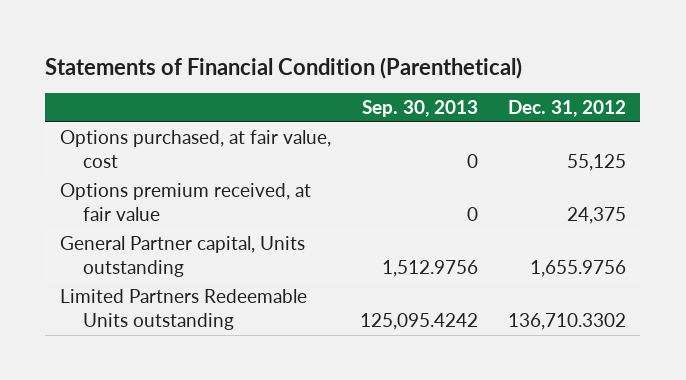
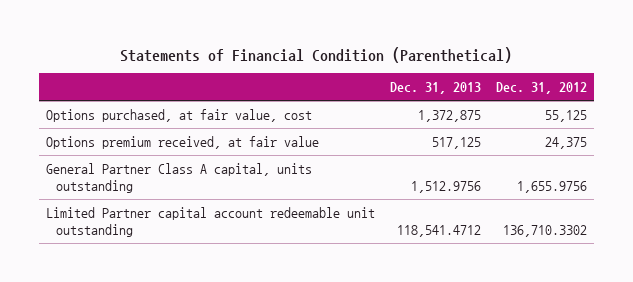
- | Sep. 30, 2013 | Dec. 31, 2012
+ | Dec. 31, 2013 | Dec. 31, 2012
- General Partner capital, Units outstanding | 1,512.9756 | 1,655.9756
- Limited Partners Redeemable Units outstanding | 125,095.4242 | 136,710.3302
+ General Partner Class A capital, units outstanding | 1,512.9756 | 1,655.9756
+ Limited Partner capital account redeemable unit outstanding | 118,541.4712 | 136,710.3302

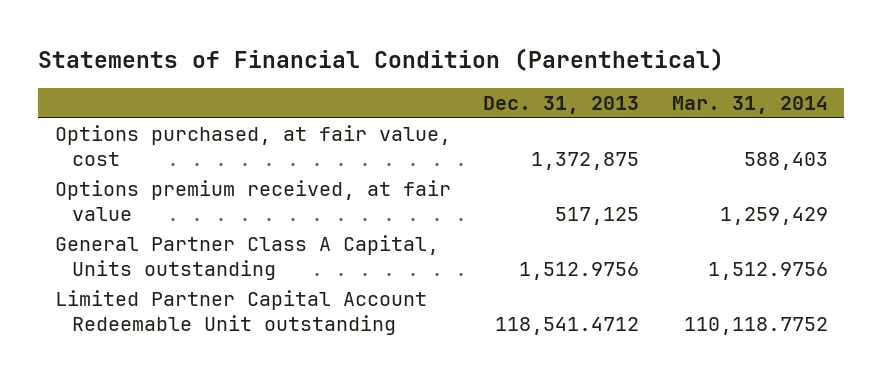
- | Dec. 31, 2013 | Dec. 31, 2012
+ | Dec. 31, 2013 | Mar. 31, 2014
- General Partner Class A capital, units outstanding | 1,512.9756 | 1,655.9756
- Limited Partner capital account redeemable unit outstanding | 118,541.4712 | 136,710.3302
+ General Partner Class A Capital, Units outstanding | 1,512.9756 | 1,512.9756
+ Limited Partner Capital Account Redeemable Unit outstanding | 118,541.4712 | 110,118.7752

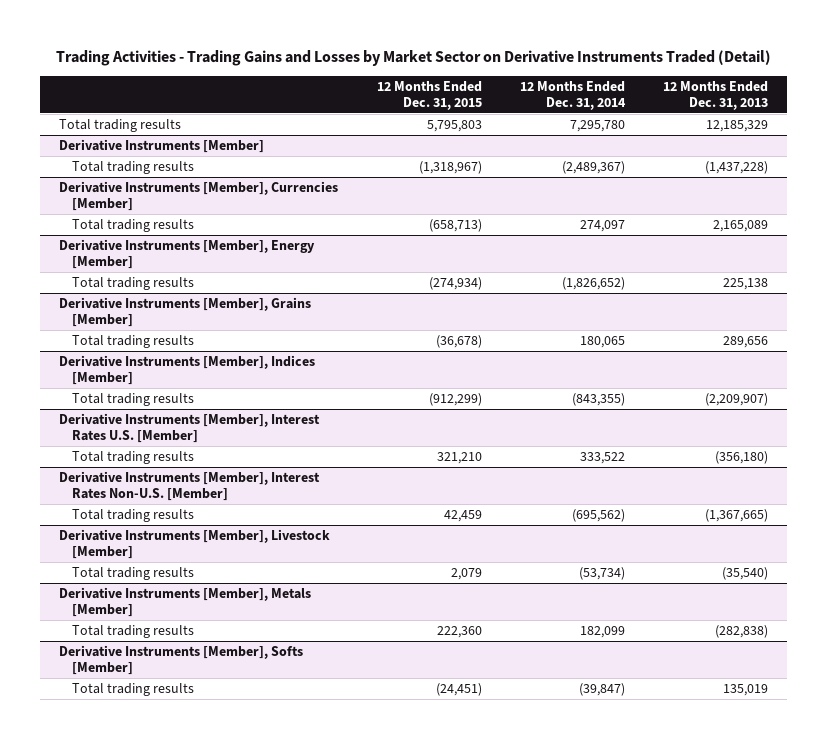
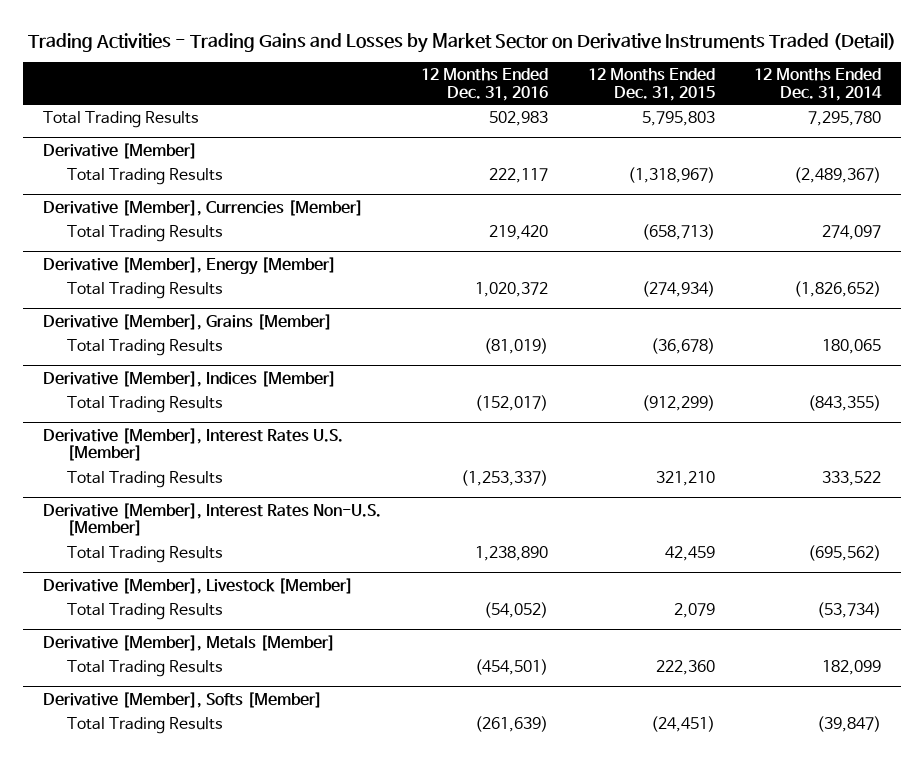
- | 12 Months Ended Dec. 31, 2015 | 12 Months Ended Dec. 31, 2014 | 12 Months Ended Dec. 31, 2013
+ | 12 Months Ended Dec. 31, 2016 | 12 Months Ended Dec. 31, 2015 | 12 Months Ended Dec. 31, 2014
- Total trading results | 5,795,803 | 7,295,780 | 12,185,329
- Derivative Instruments [Member]
- Total trading results | (1,318,967) | (2,489,367) | (1,437,228)
- Derivative Instruments [Member], Currencies [Member]
- Total trading results | (658,713) | 274,097 | 2,165,089
- Derivative Instruments [Member], Energy [Member]
- Total trading results | (274,934) | (1,826,652) | 225,138
- Derivative Instruments [Member], Grains [Member]
- Total trading results | (36,678) | 180,065 | 289,656
- Derivative Instruments [Member], Indices [Member]
- Total trading results | (912,299) | (843,355) | (2,209,907)
- Derivative Instruments [Member], Interest Rates U.S. [Member]
- Total trading results | 321,210 | 333,522 | (356,180)
- Derivative Instruments [Member], Interest Rates Non-U.S. [Member]
- Total trading results | 42,459 | (695,562) | (1,367,665)
- Derivative Instruments [Member], Livestock [Member]
- Total trading results | 2,079 | (53,734) | (35,540)
- Derivative Instruments [Member], Metals [Member]
- Total trading results | 222,360 | 182,099 | (282,838)
- Derivative Instruments [Member], Softs [Member]
- Total trading results | (24,451) | (39,847) | 135,019
+ Total Trading Results | 502,983 | 5,795,803 | 7,295,780
+ Derivative [Member]
+ Total Trading Results | 222,117 | (1,318,967) | (2,489,367)
+ Derivative [Member], Currencies [Member]
+ Total Trading Results | 219,420 | (658,713) | 274,097
+ Derivative [Member], Energy [Member]
+ Total Trading Results | 1,020,372 | (274,934) | (1,826,652)
+ Derivative [Member], Grains [Member]
+ Total Trading Results | (81,019) | (36,678) | 180,065
+ Derivative [Member], Indices [Member]
+ Total Trading Results | (152,017) | (912,299) | (843,355)
+ Derivative [Member], Interest Rates U.S. [Member]
+ Total Trading Results | (1,253,337) | 321,210 | 333,522
+ Derivative [Member], Interest Rates Non-U.S. [Member]
+ Total Trading Results | 1,238,890 | 42,459 | (695,562)
+ Derivative [Member], Livestock [Member]
+ Total Trading Results | (54,052) | 2,079 | (53,734)
+ Derivative [Member], Metals [Member]
+ Total Trading Results | (454,501) | 222,360 | 182,099
+ Derivative [Member], Softs [Member]
+ Total Trading Results | (261,639) | (24,451) | (39,847)

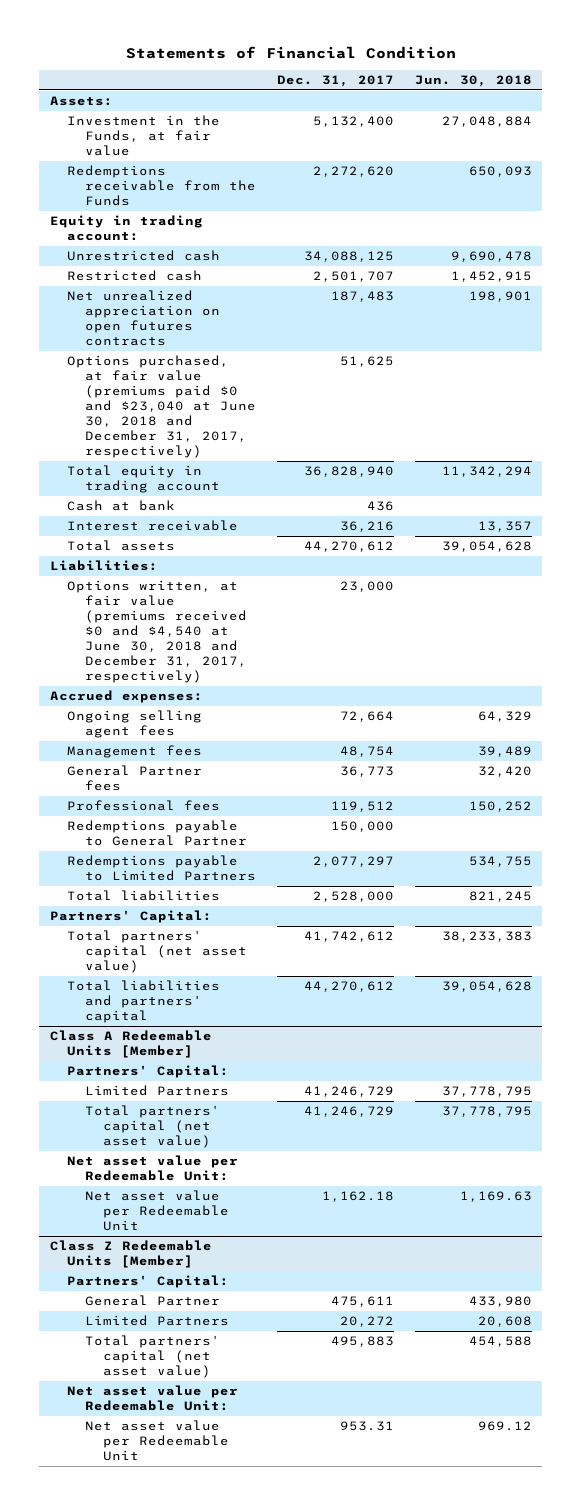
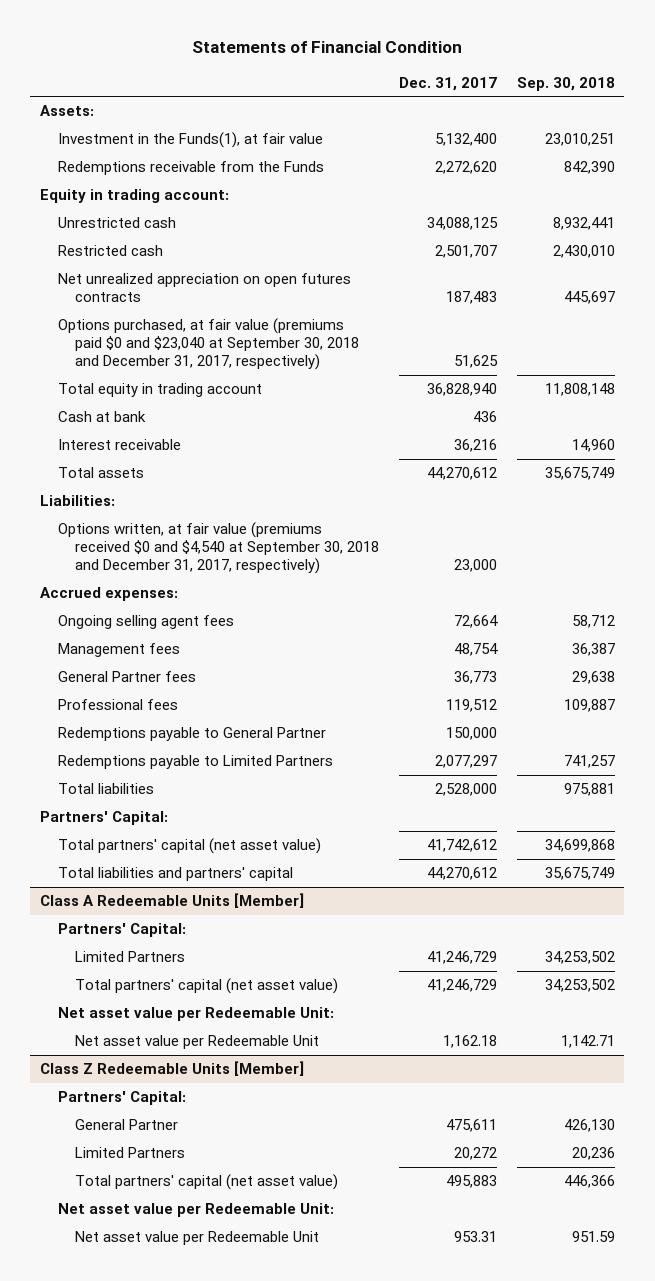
- | Dec. 31, 2017 | Jun. 30, 2018
+ | Dec. 31, 2017 | Sep. 30, 2018
- Investment in the Funds, at fair value | 5,132,400 | 27,048,884
+ Investment in the Funds(1), at fair value | 5,132,400 | 23,010,251
- Options purchased, at fair value (premiums paid $0 and $23,040 at June 30, 2018 and December 31, 2017, respectively) | 51,625 |
+ Options purchased, at fair value (premiums paid $0 and $23,040 at September 30, 2018 and December 31, 2017, respectively) | 51,625 |
- Options written, at fair value (premiums received $0 and $4,540 at June 30, 2018 and December 31, 2017, respectively) | 23,000 |
+ Options written, at fair value (premiums received $0 and $4,540 at September 30, 2018 and December 31, 2017, respectively) | 23,000 |

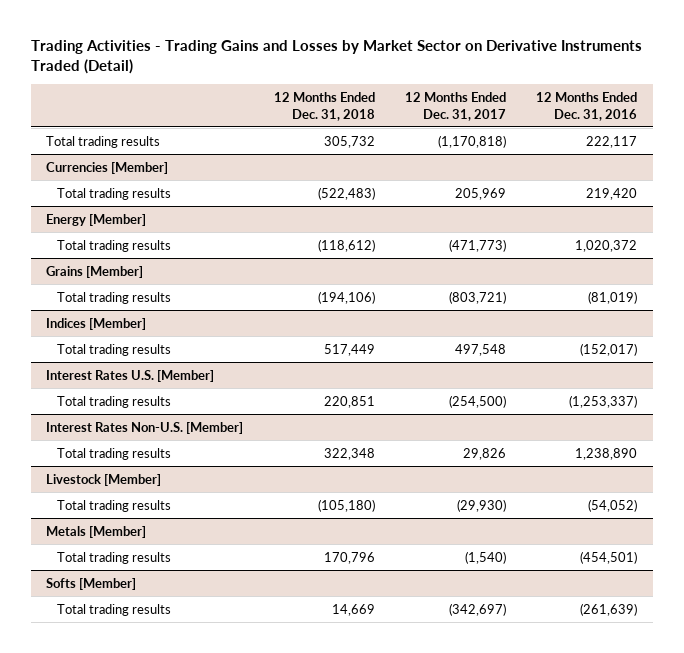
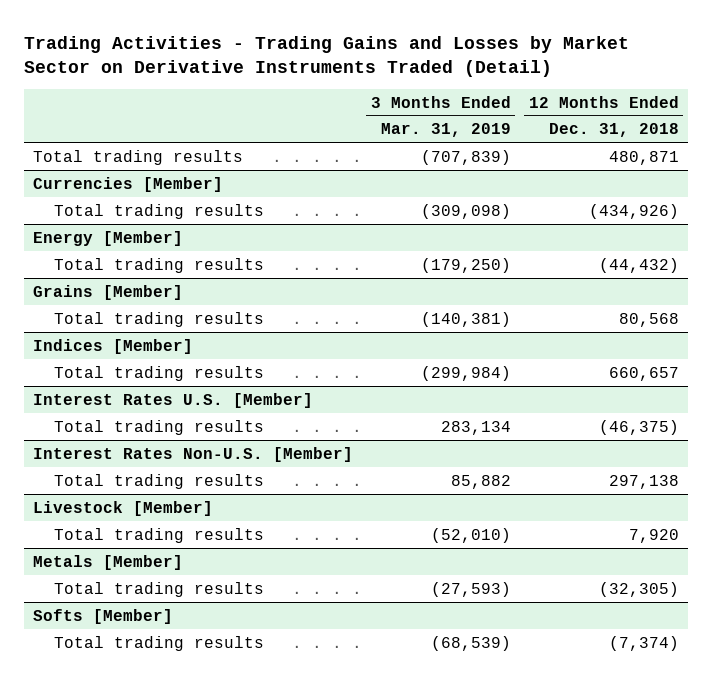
- | 12 Months Ended Dec. 31, 2018 | 12 Months Ended Dec. 31, 2017 | 12 Months Ended Dec. 31, 2016
+ | 3 Months Ended Mar. 31, 2019 | 12 Months Ended Dec. 31, 2018
- Total trading results | 305,732 | (1,170,818) | 222,117
+ Total trading results | (707,839) | 480,871
@ Currencies [Member]
- Total trading results | (522,483) | 205,969 | 219,420
+ Total trading results | (309,098) | (434,926)
@ Energy [Member]
- Total trading results | (118,612) | (471,773) | 1,020,372
+ Total trading results | (179,250) | (44,432)
@ Grains [Member]
- Total trading results | (194,106) | (803,721) | (81,019)
+ Total trading results | (140,381) | 80,568
@ Indices [Member]
- Total trading results | 517,449 | 497,548 | (152,017)
+ Total trading results | (299,984) | 660,657
@ Interest Rates U.S. [Member]
- Total trading results | 220,851 | (254,500) | (1,253,337)
+ Total trading results | 283,134 | (46,375)
@ Interest Rates Non-U.S. [Member]
- Total trading results | 322,348 | 29,826 | 1,238,890
+ Total trading results | 85,882 | 297,138
@ Livestock [Member]
- Total trading results | (105,180) | (29,930) | (54,052)
+ Total trading results | (52,010) | 7,920
@ Metals [Member]
- Total trading results | 170,796 | (1,540) | (454,501)
+ Total trading results | (27,593) | (32,305)
@ Softs [Member]
- Total trading results | 14,669 | (342,697) | (261,639)
+ Total trading results | (68,539) | (7,374)

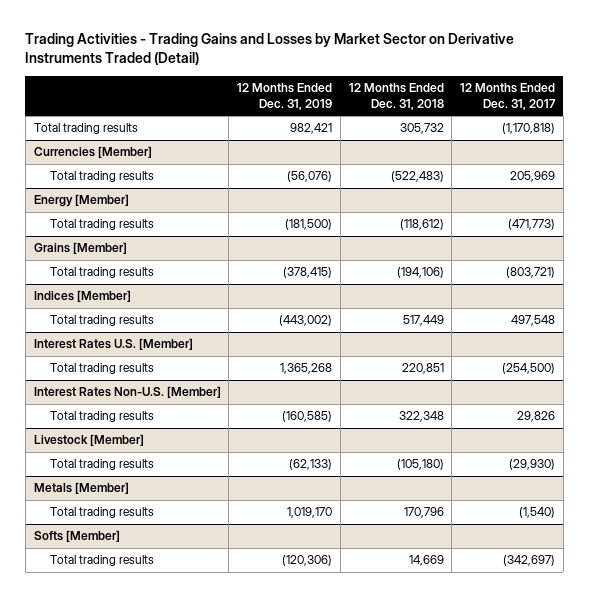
- | 3 Months Ended Mar. 31, 2019 | 12 Months Ended Dec. 31, 2018
+ | 12 Months Ended Dec. 31, 2019 | 12 Months Ended Dec. 31, 2018 | 12 Months Ended Dec. 31, 2017
- Total trading results | (707,839) | 480,871
+ Total trading results | 982,421 | 305,732 | (1,170,818)
@ Currencies [Member]
- Total trading results | (309,098) | (434,926)
+ Total trading results | (56,076) | (522,483) | 205,969
@ Energy [Member]
- Total trading results | (179,250) | (44,432)
+ Total trading results | (181,500) | (118,612) | (471,773)
@ Grains [Member]
- Total trading results | (140,381) | 80,568
+ Total trading results | (378,415) | (194,106) | (803,721)
@ Indices [Member]
- Total trading results | (299,984) | 660,657
+ Total trading results | (443,002) | 517,449 | 497,548
@ Interest Rates U.S. [Member]
- Total trading results | 283,134 | (46,375)
+ Total trading results | 1,365,268 | 220,851 | (254,500)
@ Interest Rates Non-U.S. [Member]
- Total trading results | 85,882 | 297,138
+ Total trading results | (160,585) | 322,348 | 29,826
@ Livestock [Member]
- Total trading results | (52,010) | 7,920
+ Total trading results | (62,133) | (105,180) | (29,930)
@ Metals [Member]
- Total trading results | (27,593) | (32,305)
+ Total trading results | 1,019,170 | 170,796 | (1,540)
@ Softs [Member]
- Total trading results | (68,539) | (7,374)
+ Total trading results | (120,306) | 14,669 | (342,697)

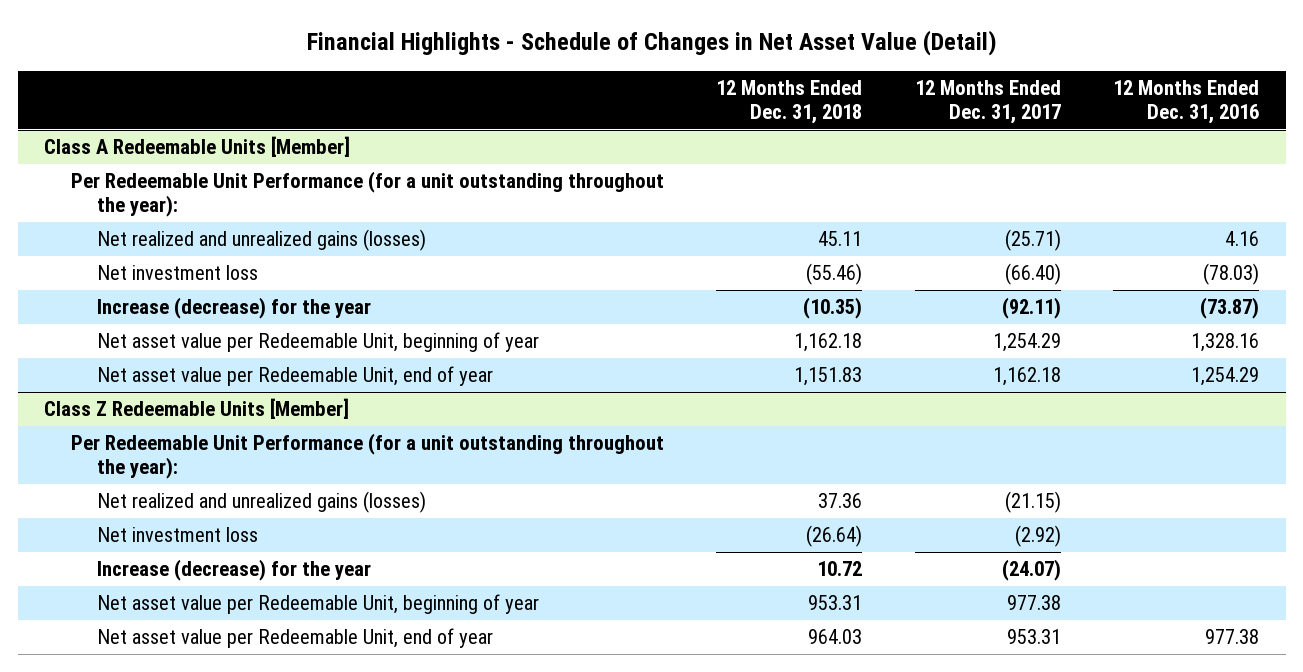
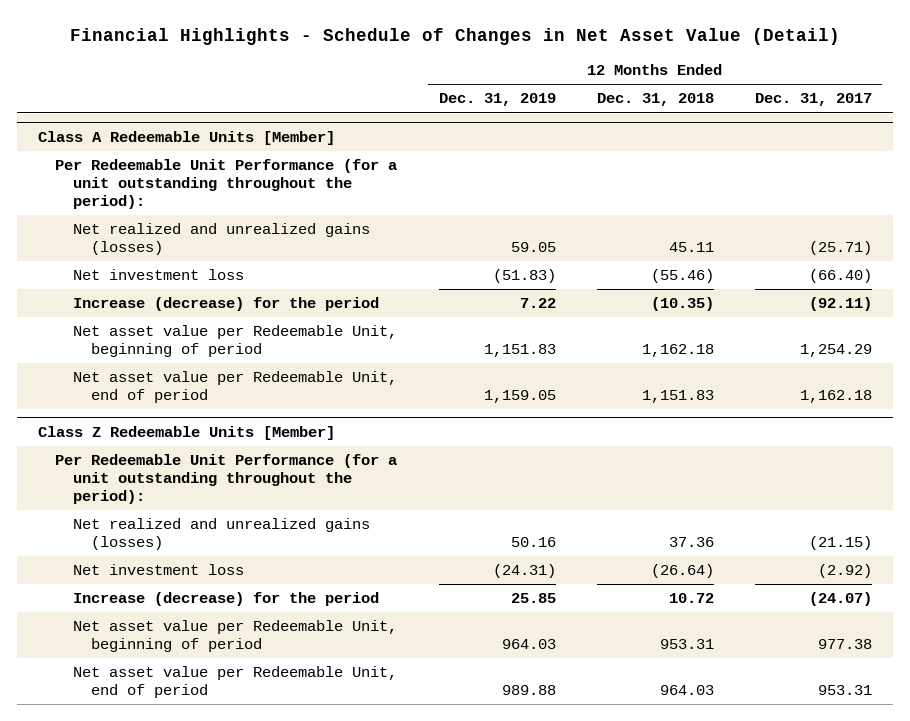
- | 12 Months Ended Dec. 31, 2018 | 12 Months Ended Dec. 31, 2017 | 12 Months Ended Dec. 31, 2016
+ | 12 Months Ended Dec. 31, 2019 | 12 Months Ended Dec. 31, 2018 | 12 Months Ended Dec. 31, 2017
@ Class A Redeemable Units [Member]
- Per Redeemable Unit Performance (for a unit outstanding throughout the year):
+ Per Redeemable Unit Performance (for a unit outstanding throughout the period):
- Increase (decrease) for the year | (10.35) | (92.11) | (73.87)
- Net asset value per Redeemable Unit, beginning of year | 1,162.18 | 1,254.29 | 1,328.16
- Net asset value per Redeemable Unit, end of year | 1,151.83 | 1,162.18 | 1,254.29
+ Increase (decrease) for the period | 7.22 | (10.35) | (92.11)
+ Net asset value per Redeemable Unit, beginning of period | 1,151.83 | 1,162.18 | 1,254.29
+ Net asset value per Redeemable Unit, end of period | 1,159.05 | 1,151.83 | 1,162.18
@ Class Z Redeemable Units [Member]
- Per Redeemable Unit Performance (for a unit outstanding throughout the year):
+ Per Redeemable Unit Performance (for a unit outstanding throughout the period):
- Increase (decrease) for the year | 10.72 | (24.07) |
- Net asset value per Redeemable Unit, beginning of year | 953.31 | 977.38 |
- Net asset value per Redeemable Unit, end of year | 964.03 | 953.31 | 977.38
+ Increase (decrease) for the period | 25.85 | 10.72 | (24.07)
+ Net asset value per Redeemable Unit, beginning of period | 964.03 | 953.31 | 977.38
+ Net asset value per Redeemable Unit, end of period | 989.88 | 964.03 | 953.31

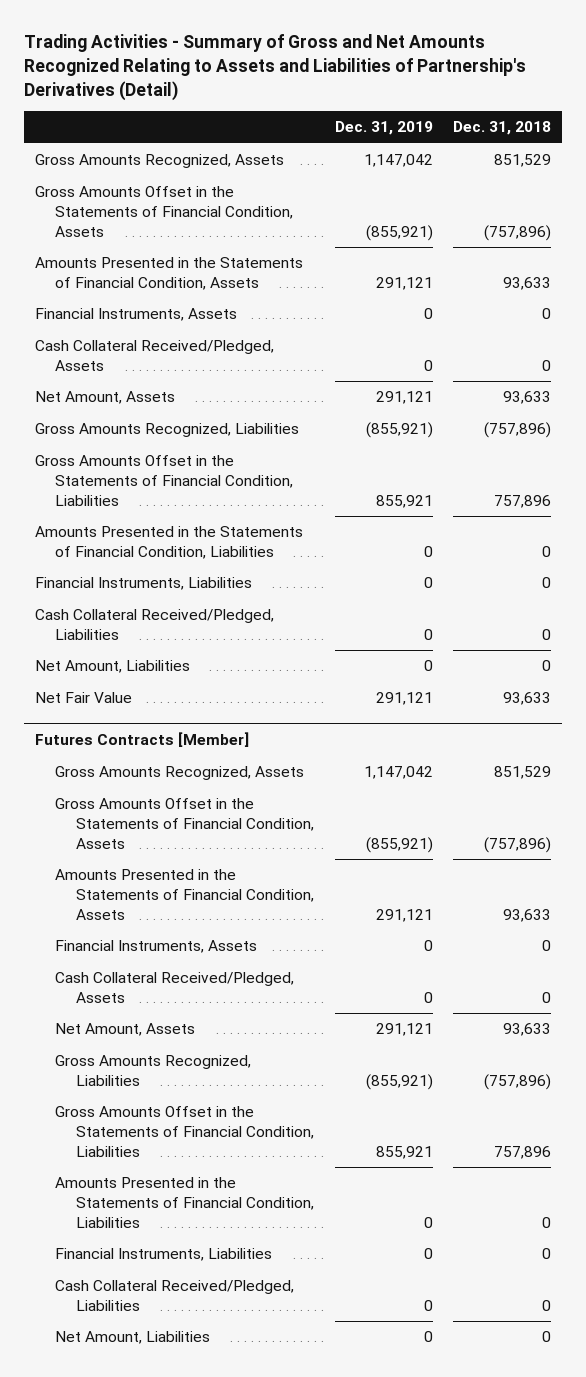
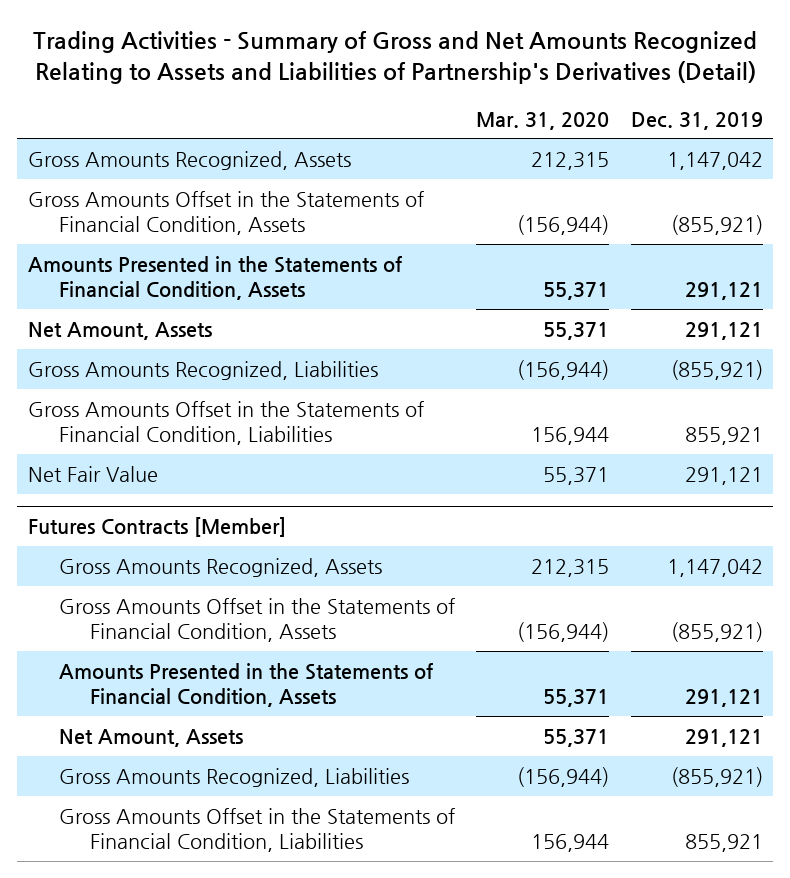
- | Dec. 31, 2019 | Dec. 31, 2018
+ | Mar. 31, 2020 | Dec. 31, 2019
- Financial Instruments, Assets | 0 | 0
- Cash Collateral Received/Pledged, Assets | 0 | 0
- Amounts Presented in the Statements of Financial Condition, Liabilities | 0 | 0
- Financial Instruments, Liabilities | 0 | 0
- Cash Collateral Received/Pledged, Liabilities | 0 | 0
- Net Amount, Liabilities | 0 | 0
@ Futures Contracts [Member]
- Financial Instruments, Assets | 0 | 0
- Cash Collateral Received/Pledged, Assets | 0 | 0
- Amounts Presented in the Statements of Financial Condition, Liabilities | 0 | 0
- Financial Instruments, Liabilities | 0 | 0
- Cash Collateral Received/Pledged, Liabilities | 0 | 0
- Net Amount, Liabilities | 0 | 0

